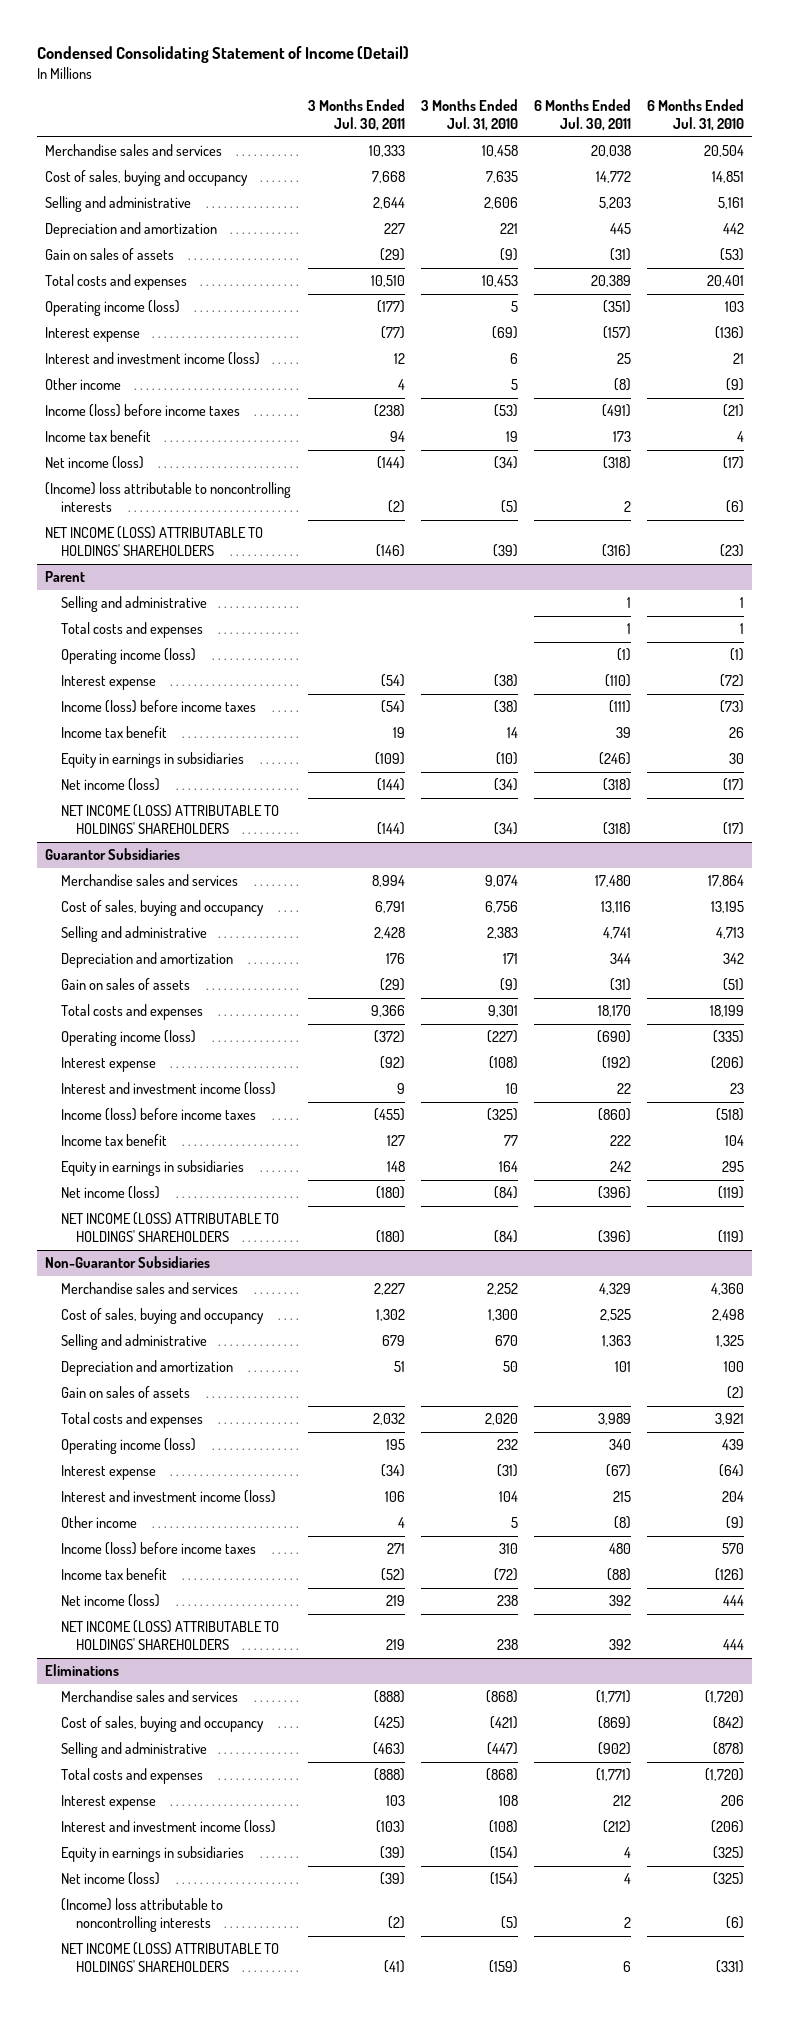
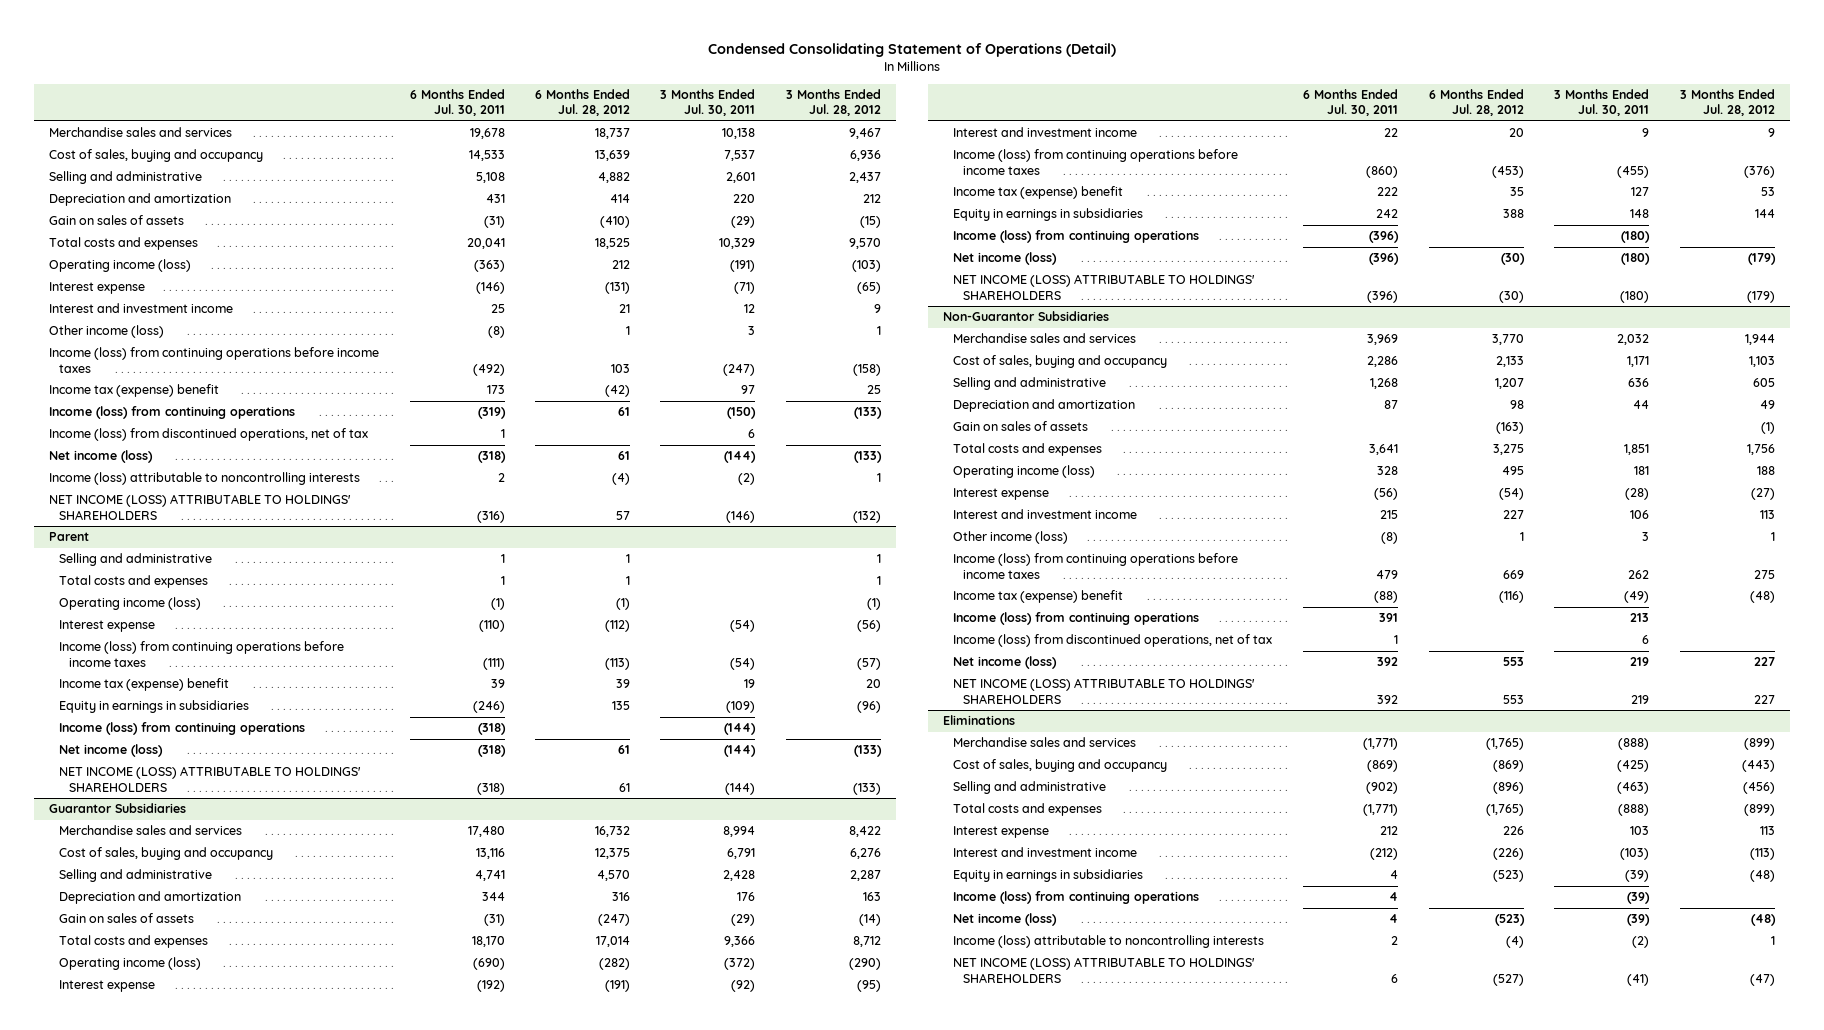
- Condensed Consolidating Statement of Income (Detail)
+ Condensed Consolidating Statement of Operations (Detail)
- | 3 Months Ended Jul. 30, 2011 | 3 Months Ended Jul. 31, 2010 | 6 Months Ended Jul. 30, 2011 | 6 Months Ended Jul. 31, 2010
+ | 6 Months Ended Jul. 30, 2011 | 6 Months Ended Jul. 28, 2012 | 3 Months Ended Jul. 30, 2011 | 3 Months Ended Jul. 28, 2012
- Merchandise sales and services | 10,333 | 10,458 | 20,038 | 20,504
- Cost of sales, buying and occupancy | 7,668 | 7,635 | 14,772 | 14,851
- Selling and administrative | 2,644 | 2,606 | 5,203 | 5,161
- Depreciation and amortization | 227 | 221 | 445 | 442
+ Merchandise sales and services | 19,678 | 18,737 | 10,138 | 9,467
+ Cost of sales, buying and occupancy | 14,533 | 13,639 | 7,537 | 6,936
+ Selling and administrative | 5,108 | 4,882 | 2,601 | 2,437
+ Depreciation and amortization | 431 | 414 | 220 | 212
- Total costs and expenses | 10,510 | 10,453 | 20,389 | 20,401
- Operating income (loss) | (177) | 5 | (351) | 103
- Interest expense | (77) | (69) | (157) | (136)
- Interest and investment income (loss) | 12 | 6 | 25 | 21
- Other income | 4 | 5 | (8) | (9)
- Income (loss) before income taxes | (238) | (53) | (491) | (21)
- Income tax benefit | 94 | 19 | 173 | 4
+ Total costs and expenses | 20,041 | 18,525 | 10,329 | 9,570
+ Operating income (loss) | (363) | 212 | (191) | (103)
+ Interest expense | (146) | (131) | (71) | (65)
+ Interest and investment income | 25 | 21 | 12 | 9
+ Other income (loss) | (8) | 1 | 3 | 1
+ Income (loss) from continuing operations before income taxes | (492) | 103 | (247) | (158)
+ Income tax (expense) benefit | 173 | (42) | 97 | 25
+ Income (loss) from continuing operations | (319) | 61 | (150) | (133)
+ Income (loss) from discontinued operations, net of tax | 1 | | 6 |
- (Income) loss attributable to noncontrolling interests | (2) | (5) | 2 | (6)
+ Income (loss) attributable to noncontrolling interests | 2 | (4) | (2) | 1
@ Parent
- Income (loss) before income taxes | (54) | (38) | (111) | (73)
- Income tax benefit | 19 | 14 | 39 | 26
+ Income (loss) from continuing operations before income taxes | (111) | (113) | (54) | (57)
+ Income tax (expense) benefit | 39 | 39 | 19 | 20
+ Income (loss) from continuing operations | (318) | | (144) |
@ Guarantor Subsidiaries
- Interest and investment income (loss) | 9 | 10 | 22 | 23
- Income (loss) before income taxes | (455) | (325) | (860) | (518)
- Income tax benefit | 127 | 77 | 222 | 104
+ Interest and investment income | 22 | 20 | 9 | 9
+ Income (loss) from continuing operations before income taxes | (860) | (453) | (455) | (376)
+ Income tax (expense) benefit | 222 | 35 | 127 | 53
+ Income (loss) from continuing operations | (396) | | (180) |
@ Non-Guarantor Subsidiaries
- Merchandise sales and services | 2,227 | 2,252 | 4,329 | 4,360
- Cost of sales, buying and occupancy | 1,302 | 1,300 | 2,525 | 2,498
- Selling and administrative | 679 | 670 | 1,363 | 1,325
- Depreciation and amortization | 51 | 50 | 101 | 100
+ Merchandise sales and services | 3,969 | 3,770 | 2,032 | 1,944
+ Cost of sales, buying and occupancy | 2,286 | 2,133 | 1,171 | 1,103
+ Selling and administrative | 1,268 | 1,207 | 636 | 605
+ Depreciation and amortization | 87 | 98 | 44 | 49
- Total costs and expenses | 2,032 | 2,020 | 3,989 | 3,921
- Operating income (loss) | 195 | 232 | 340 | 439
- Interest expense | (34) | (31) | (67) | (64)
- Interest and investment income (loss) | 106 | 104 | 215 | 204
- Other income | 4 | 5 | (8) | (9)
- Income (loss) before income taxes | 271 | 310 | 480 | 570
- Income tax benefit | (52) | (72) | (88) | (126)
+ Total costs and expenses | 3,641 | 3,275 | 1,851 | 1,756
+ Operating income (loss) | 328 | 495 | 181 | 188
+ Interest expense | (56) | (54) | (28) | (27)
+ Interest and investment income | 215 | 227 | 106 | 113
+ Other income (loss) | (8) | 1 | 3 | 1
+ Income (loss) from continuing operations before income taxes | 479 | 669 | 262 | 275
+ Income tax (expense) benefit | (88) | (116) | (49) | (48)
+ Income (loss) from continuing operations | 391 | | 213 |
+ Income (loss) from discontinued operations, net of tax | 1 | | 6 |
@ Eliminations
- Interest and investment income (loss) | (103) | (108) | (212) | (206)
+ Interest and investment income | (212) | (226) | (103) | (113)
+ Income (loss) from continuing operations | 4 | | (39) |
- (Income) loss attributable to noncontrolling interests | (2) | (5) | 2 | (6)
+ Income (loss) attributable to noncontrolling interests | 2 | (4) | (2) | 1

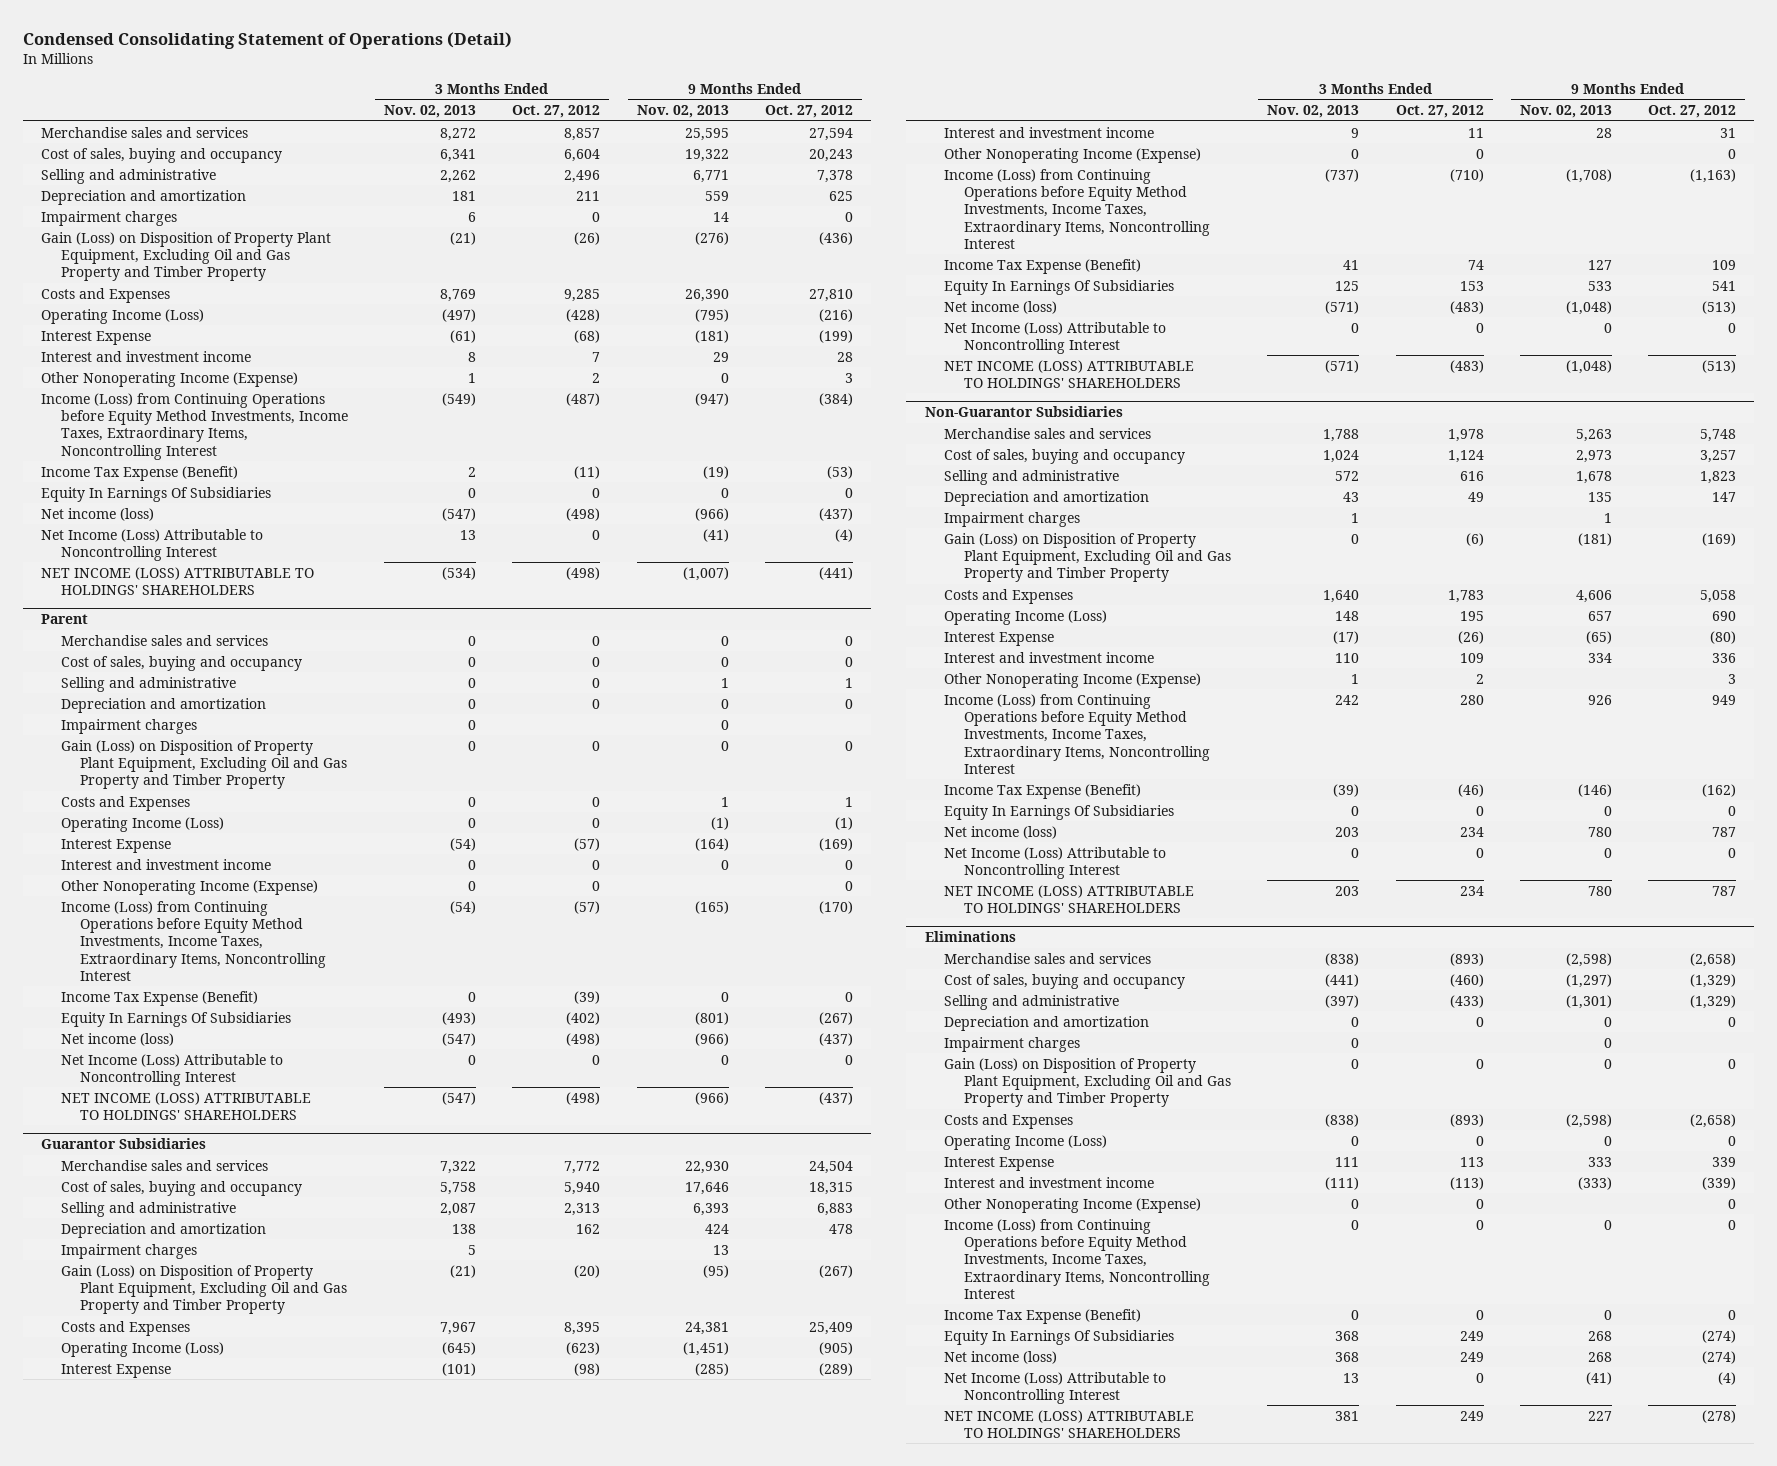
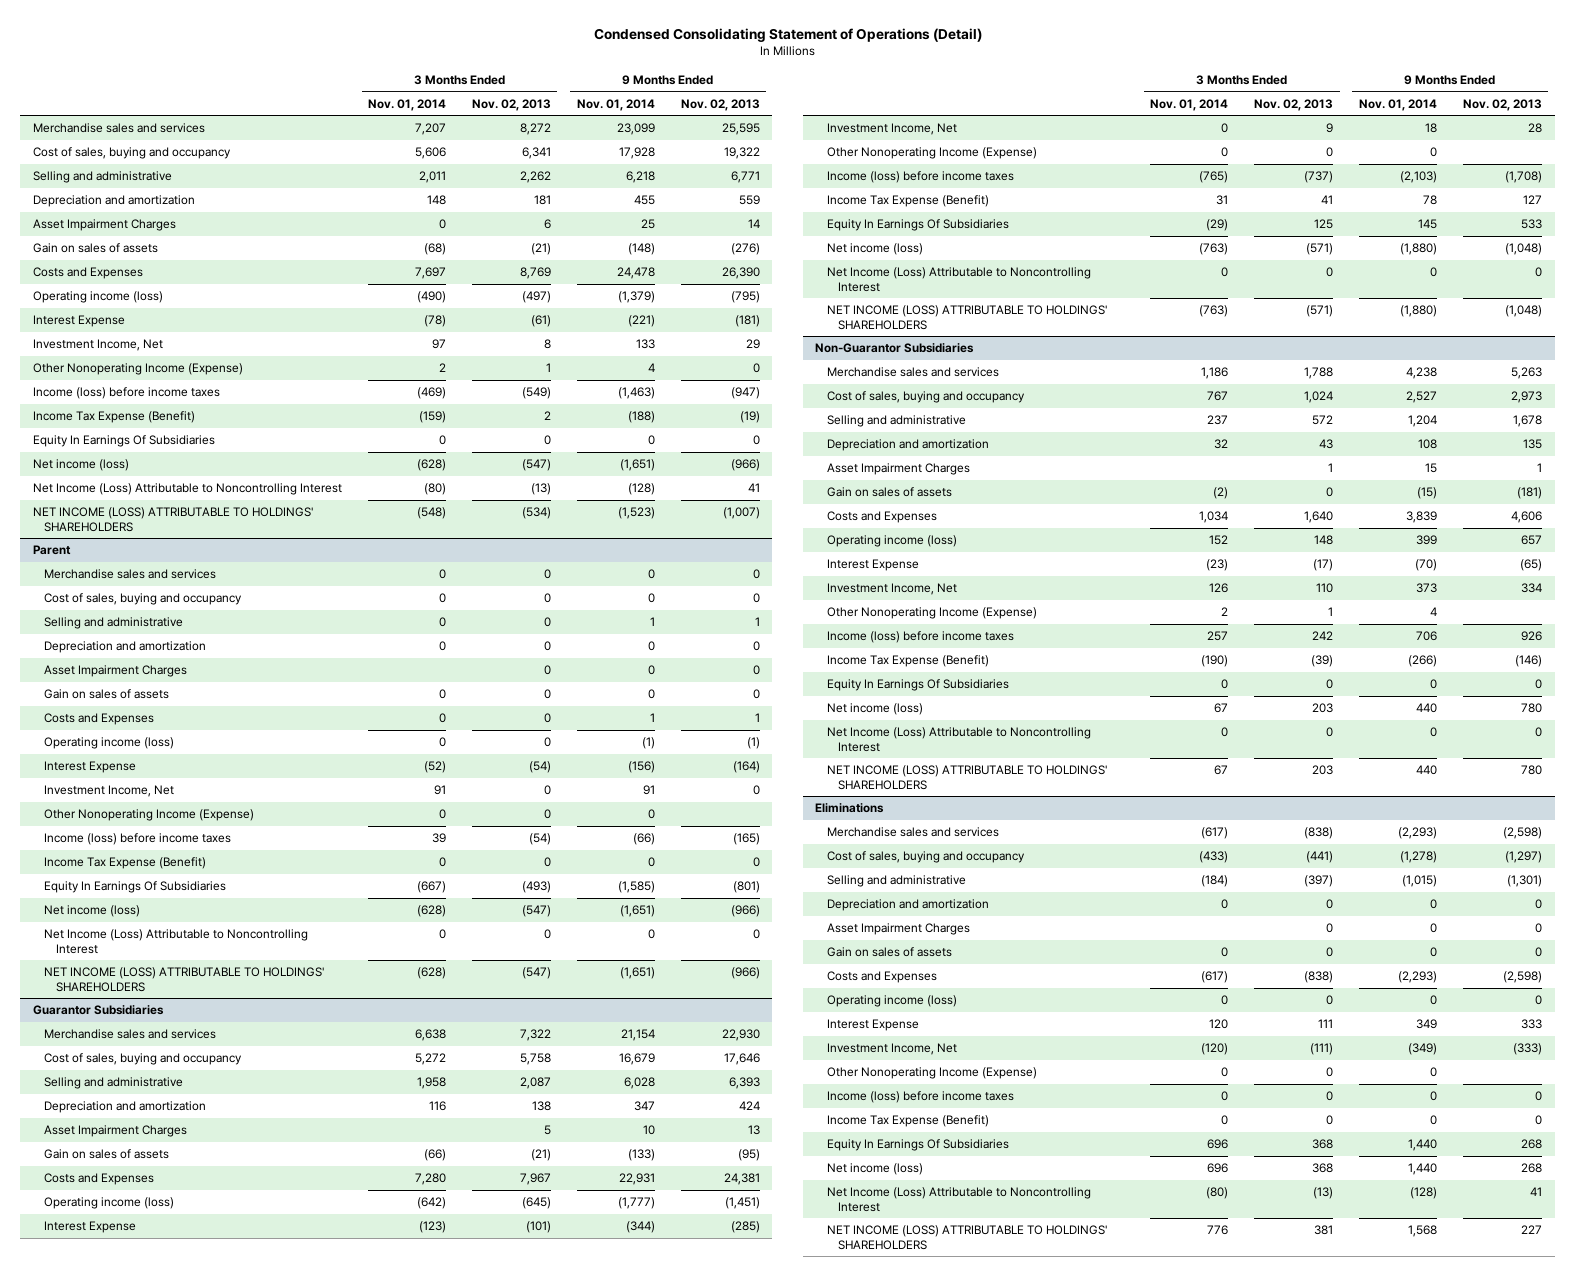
- | 3 Months Ended Nov. 02, 2013 | 3 Months Ended Oct. 27, 2012 | 9 Months Ended Nov. 02, 2013 | 9 Months Ended Oct. 27, 2012
+ | 3 Months Ended Nov. 01, 2014 | 3 Months Ended Nov. 02, 2013 | 9 Months Ended Nov. 01, 2014 | 9 Months Ended Nov. 02, 2013
- Impairment charges | 6 | 0 | 14 | 0
- Gain (Loss) on Disposition of Property Plant Equipment, Excluding Oil and Gas Property and Timber Property | (21) | (26) | (276) | (436)
+ Asset Impairment Charges | 0 | 6 | 25 | 14
+ Gain on sales of assets | (68) | (21) | (148) | (276)
- Operating Income (Loss) | (497) | (428) | (795) | (216)
+ Operating income (loss) | (490) | (497) | (1,379) | (795)
- Interest and investment income | 8 | 7 | 29 | 28
+ Investment Income, Net | 97 | 8 | 133 | 29
- Income (Loss) from Continuing Operations before Equity Method Investments, Income Taxes, Extraordinary Items, Noncontrolling Interest | (549) | (487) | (947) | (384)
+ Income (loss) before income taxes | (469) | (549) | (1,463) | (947)
- Net Income (Loss) Attributable to Noncontrolling Interest | 13 | 0 | (41) | (4)
+ Net Income (Loss) Attributable to Noncontrolling Interest | (80) | (13) | (128) | 41
@ Parent
- Impairment charges | 0 | | 0 |
- Gain (Loss) on Disposition of Property Plant Equipment, Excluding Oil and Gas Property and Timber Property | 0 | 0 | 0 | 0
+ Asset Impairment Charges | | 0 | 0 | 0
+ Gain on sales of assets | 0 | 0 | 0 | 0
- Operating Income (Loss) | 0 | 0 | (1) | (1)
+ Operating income (loss) | 0 | 0 | (1) | (1)
- Interest and investment income | 0 | 0 | 0 | 0
+ Investment Income, Net | 91 | 0 | 91 | 0
- Income (Loss) from Continuing Operations before Equity Method Investments, Income Taxes, Extraordinary Items, Noncontrolling Interest | (54) | (57) | (165) | (170)
+ Income (loss) before income taxes | 39 | (54) | (66) | (165)
@ Guarantor Subsidiaries
- Impairment charges | 5 | | 13 |
- Gain (Loss) on Disposition of Property Plant Equipment, Excluding Oil and Gas Property and Timber Property | (21) | (20) | (95) | (267)
+ Asset Impairment Charges | | 5 | 10 | 13
+ Gain on sales of assets | (66) | (21) | (133) | (95)
- Operating Income (Loss) | (645) | (623) | (1,451) | (905)
+ Operating income (loss) | (642) | (645) | (1,777) | (1,451)
- Interest and investment income | 9 | 11 | 28 | 31
+ Investment Income, Net | 0 | 9 | 18 | 28
- Income (Loss) from Continuing Operations before Equity Method Investments, Income Taxes, Extraordinary Items, Noncontrolling Interest | (737) | (710) | (1,708) | (1,163)
+ Income (loss) before income taxes | (765) | (737) | (2,103) | (1,708)
@ Non-Guarantor Subsidiaries
- Impairment charges | 1 | | 1 |
- Gain (Loss) on Disposition of Property Plant Equipment, Excluding Oil and Gas Property and Timber Property | 0 | (6) | (181) | (169)
+ Asset Impairment Charges | | 1 | 15 | 1
+ Gain on sales of assets | (2) | 0 | (15) | (181)
- Operating Income (Loss) | 148 | 195 | 657 | 690
+ Operating income (loss) | 152 | 148 | 399 | 657
- Interest and investment income | 110 | 109 | 334 | 336
+ Investment Income, Net | 126 | 110 | 373 | 334
- Income (Loss) from Continuing Operations before Equity Method Investments, Income Taxes, Extraordinary Items, Noncontrolling Interest | 242 | 280 | 926 | 949
+ Income (loss) before income taxes | 257 | 242 | 706 | 926
@ Eliminations
- Impairment charges | 0 | | 0 |
- Gain (Loss) on Disposition of Property Plant Equipment, Excluding Oil and Gas Property and Timber Property | 0 | 0 | 0 | 0
+ Asset Impairment Charges | | 0 | 0 | 0
+ Gain on sales of assets | 0 | 0 | 0 | 0
- Operating Income (Loss) | 0 | 0 | 0 | 0
+ Operating income (loss) | 0 | 0 | 0 | 0
- Interest and investment income | (111) | (113) | (333) | (339)
+ Investment Income, Net | (120) | (111) | (349) | (333)
- Income (Loss) from Continuing Operations before Equity Method Investments, Income Taxes, Extraordinary Items, Noncontrolling Interest | 0 | 0 | 0 | 0
+ Income (loss) before income taxes | 0 | 0 | 0 | 0
- Net Income (Loss) Attributable to Noncontrolling Interest | 13 | 0 | (41) | (4)
+ Net Income (Loss) Attributable to Noncontrolling Interest | (80) | (13) | (128) | 41

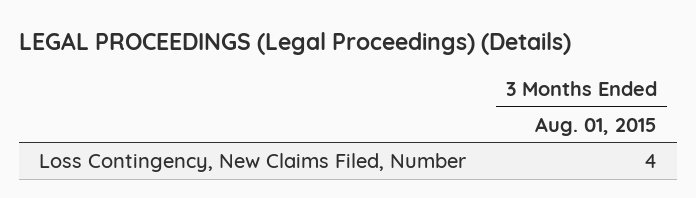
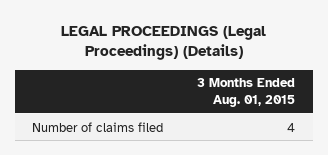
- Loss Contingency, New Claims Filed, Number | 4
+ Number of claims filed | 4

